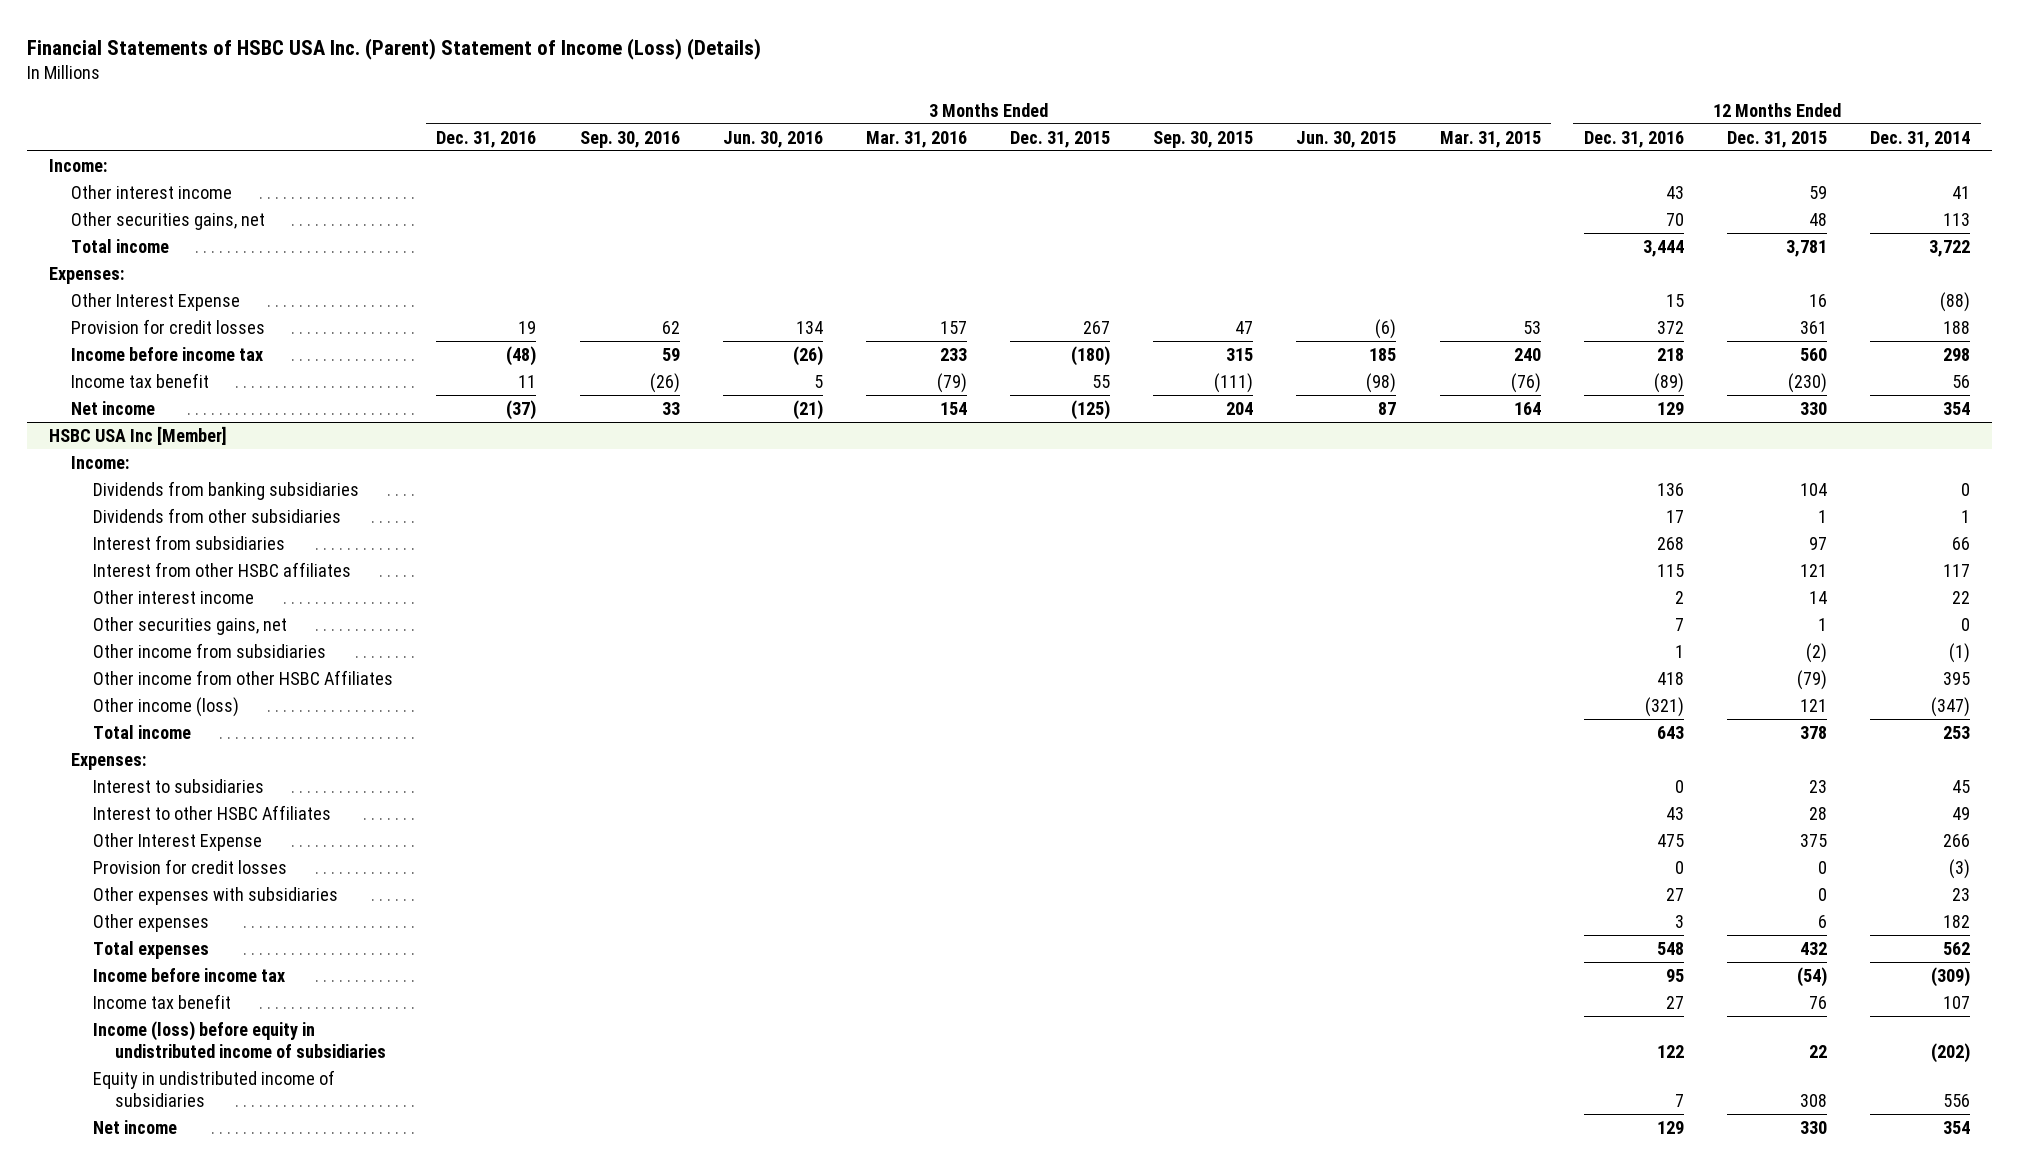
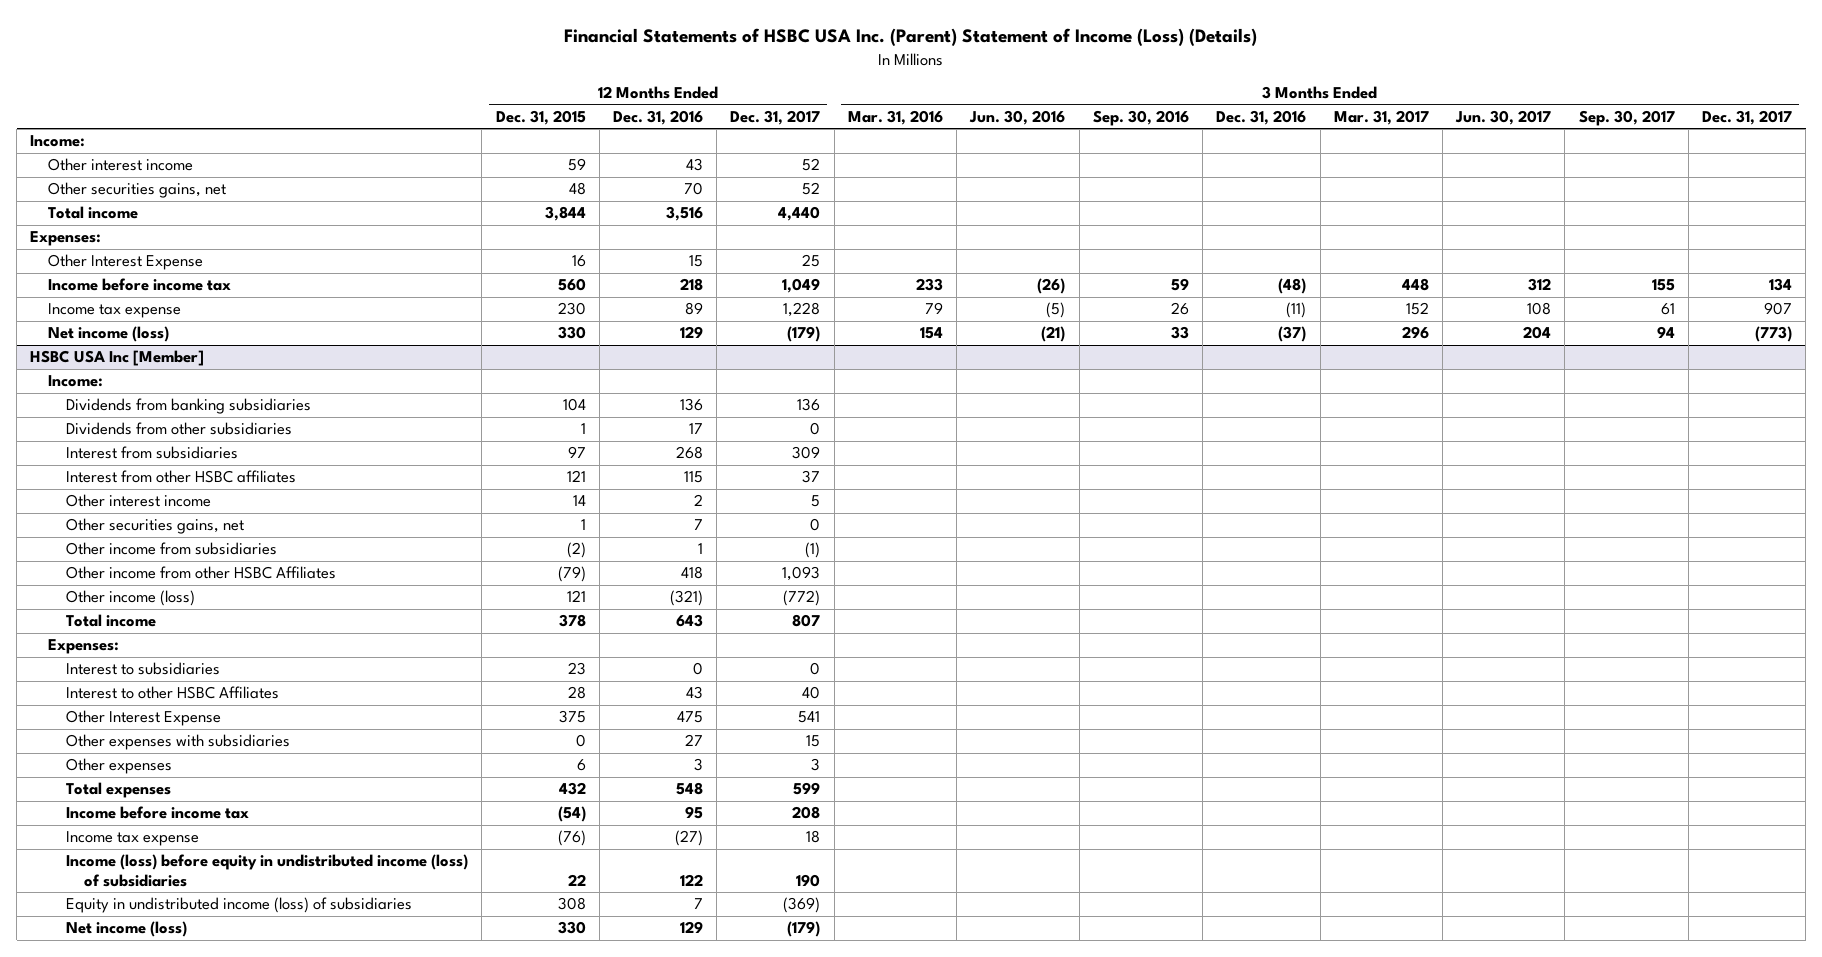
- | 3 Months Ended Dec. 31, 2016 | 3 Months Ended Sep. 30, 2016 | 3 Months Ended Jun. 30, 2016 | 3 Months Ended Mar. 31, 2016 | 3 Months Ended Dec. 31, 2015 | 3 Months Ended Sep. 30, 2015 | 3 Months Ended Jun. 30, 2015 | 3 Months Ended Mar. 31, 2015 | 12 Months Ended Dec. 31, 2016 | 12 Months Ended Dec. 31, 2015 | 12 Months Ended Dec. 31, 2014
+ | 12 Months Ended Dec. 31, 2015 | 12 Months Ended Dec. 31, 2016 | 12 Months Ended Dec. 31, 2017 | 3 Months Ended Mar. 31, 2016 | 3 Months Ended Jun. 30, 2016 | 3 Months Ended Sep. 30, 2016 | 3 Months Ended Dec. 31, 2016 | 3 Months Ended Mar. 31, 2017 | 3 Months Ended Jun. 30, 2017 | 3 Months Ended Sep. 30, 2017 | 3 Months Ended Dec. 31, 2017
- Total income | | | | | | | | | 3,444 | 3,781 | 3,722
+ Total income | 3,844 | 3,516 | 4,440 | | | | | | | |
- Provision for credit losses | 19 | 62 | 134 | 157 | 267 | 47 | (6) | 53 | 372 | 361 | 188
- Income tax benefit | 11 | (26) | 5 | (79) | 55 | (111) | (98) | (76) | (89) | (230) | 56
- Net income | (37) | 33 | (21) | 154 | (125) | 204 | 87 | 164 | 129 | 330 | 354
+ Income tax expense | 230 | 89 | 1,228 | 79 | (5) | 26 | (11) | 152 | 108 | 61 | 907
+ Net income (loss) | 330 | 129 | (179) | 154 | (21) | 33 | (37) | 296 | 204 | 94 | (773)
@ HSBC USA Inc [Member]
- Provision for credit losses | | | | | | | | | 0 | 0 | (3)
- Income tax benefit | | | | | | | | | 27 | 76 | 107
- Income (loss) before equity in undistributed income of subsidiaries | | | | | | | | | 122 | 22 | (202)
- Equity in undistributed income of subsidiaries | | | | | | | | | 7 | 308 | 556
- Net income | | | | | | | | | 129 | 330 | 354
+ Income tax expense | (76) | (27) | 18 | | | | | | | |
+ Income (loss) before equity in undistributed income (loss) of subsidiaries | 22 | 122 | 190 | | | | | | | |
+ Equity in undistributed income (loss) of subsidiaries | 308 | 7 | (369) | | | | | | | |
+ Net income (loss) | 330 | 129 | (179) | | | | | | | |

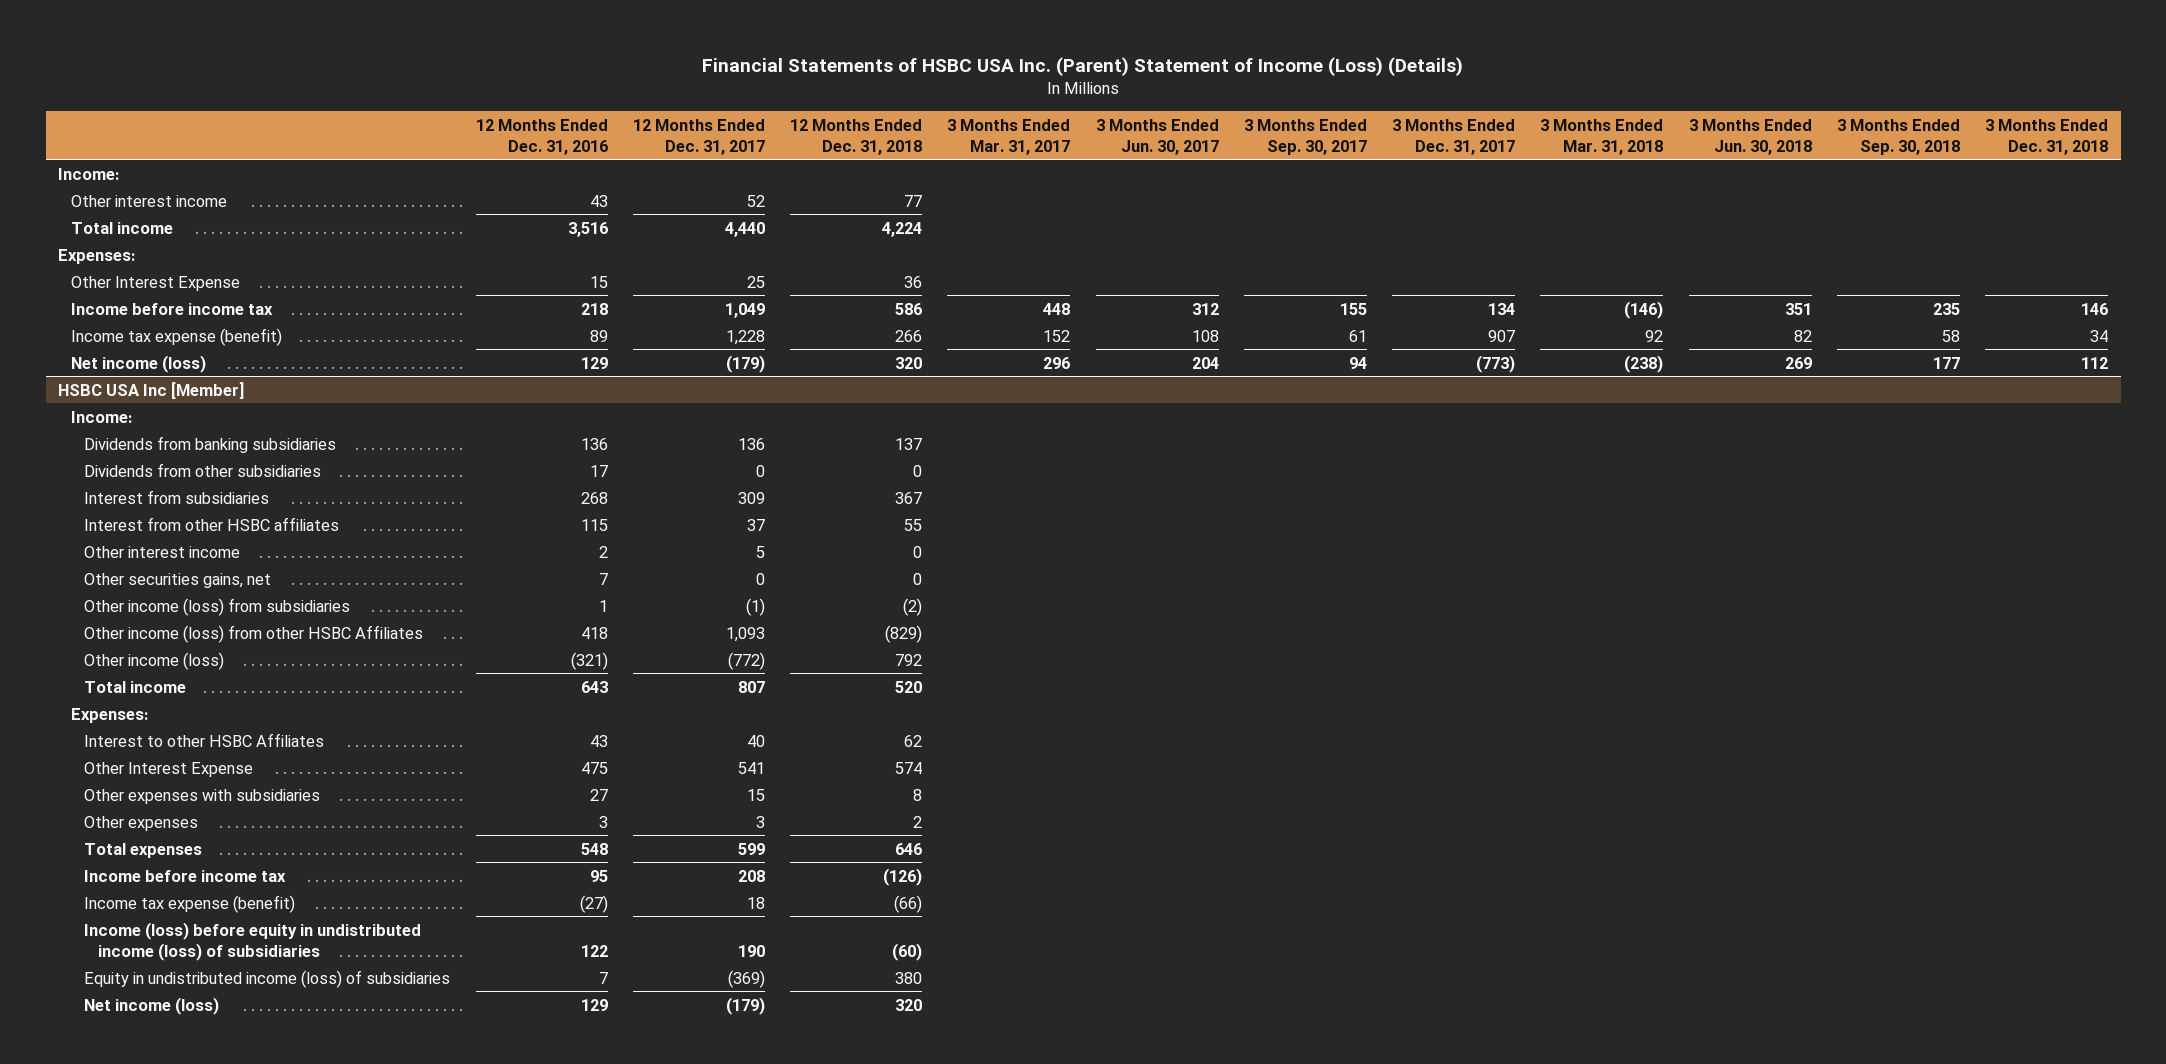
- | 12 Months Ended Dec. 31, 2015 | 12 Months Ended Dec. 31, 2016 | 12 Months Ended Dec. 31, 2017 | 3 Months Ended Mar. 31, 2016 | 3 Months Ended Jun. 30, 2016 | 3 Months Ended Sep. 30, 2016 | 3 Months Ended Dec. 31, 2016 | 3 Months Ended Mar. 31, 2017 | 3 Months Ended Jun. 30, 2017 | 3 Months Ended Sep. 30, 2017 | 3 Months Ended Dec. 31, 2017
+ | 12 Months Ended Dec. 31, 2016 | 12 Months Ended Dec. 31, 2017 | 12 Months Ended Dec. 31, 2018 | 3 Months Ended Mar. 31, 2017 | 3 Months Ended Jun. 30, 2017 | 3 Months Ended Sep. 30, 2017 | 3 Months Ended Dec. 31, 2017 | 3 Months Ended Mar. 31, 2018 | 3 Months Ended Jun. 30, 2018 | 3 Months Ended Sep. 30, 2018 | 3 Months Ended Dec. 31, 2018
- Other securities gains, net | 48 | 70 | 52 | | | | | | | |
- Income tax expense | 230 | 89 | 1,228 | 79 | (5) | 26 | (11) | 152 | 108 | 61 | 907
+ Income tax expense (benefit) | 89 | 1,228 | 266 | 152 | 108 | 61 | 907 | 92 | 82 | 58 | 34
@ HSBC USA Inc [Member]
- Other income from subsidiaries | (2) | 1 | (1) | | | | | | | |
- Other income from other HSBC Affiliates | (79) | 418 | 1,093 | | | | | | | |
+ Other income (loss) from subsidiaries | 1 | (1) | (2) | | | | | | | |
+ Other income (loss) from other HSBC Affiliates | 418 | 1,093 | (829) | | | | | | | |
- Interest to subsidiaries | 23 | 0 | 0 | | | | | | | |
- Income tax expense | (76) | (27) | 18 | | | | | | | |
+ Income tax expense (benefit) | (27) | 18 | (66) | | | | | | | |

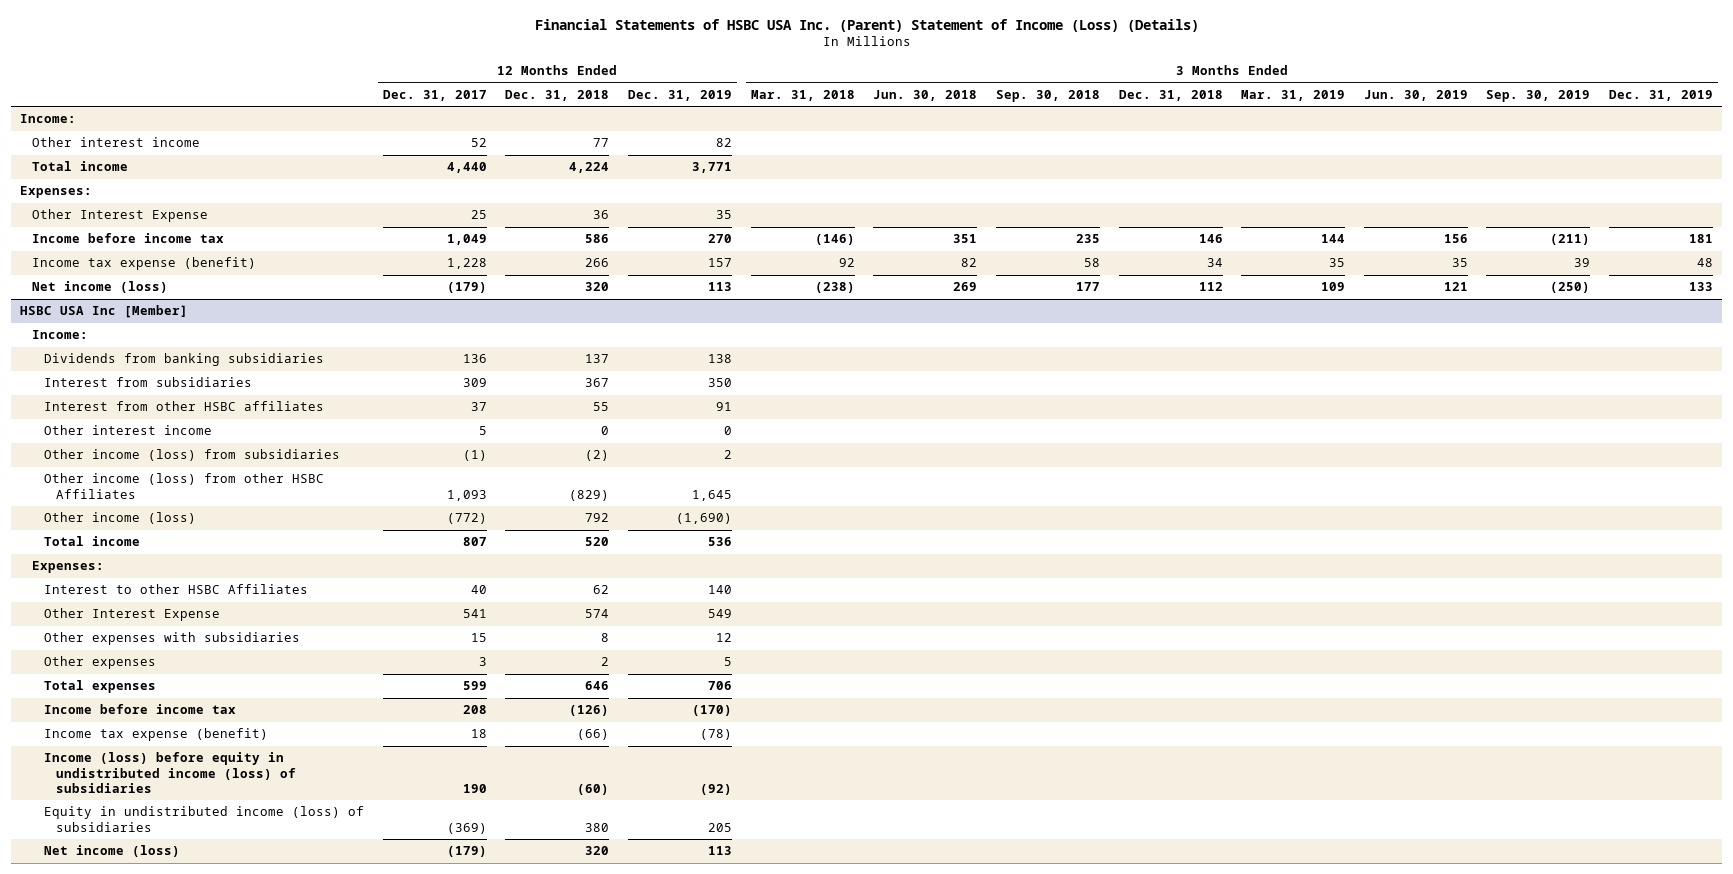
- | 12 Months Ended Dec. 31, 2016 | 12 Months Ended Dec. 31, 2017 | 12 Months Ended Dec. 31, 2018 | 3 Months Ended Mar. 31, 2017 | 3 Months Ended Jun. 30, 2017 | 3 Months Ended Sep. 30, 2017 | 3 Months Ended Dec. 31, 2017 | 3 Months Ended Mar. 31, 2018 | 3 Months Ended Jun. 30, 2018 | 3 Months Ended Sep. 30, 2018 | 3 Months Ended Dec. 31, 2018
+ | 12 Months Ended Dec. 31, 2017 | 12 Months Ended Dec. 31, 2018 | 12 Months Ended Dec. 31, 2019 | 3 Months Ended Mar. 31, 2018 | 3 Months Ended Jun. 30, 2018 | 3 Months Ended Sep. 30, 2018 | 3 Months Ended Dec. 31, 2018 | 3 Months Ended Mar. 31, 2019 | 3 Months Ended Jun. 30, 2019 | 3 Months Ended Sep. 30, 2019 | 3 Months Ended Dec. 31, 2019
@ HSBC USA Inc [Member]
- Dividends from other subsidiaries | 17 | 0 | 0 | | | | | | | |
- Other securities gains, net | 7 | 0 | 0 | | | | | | | |

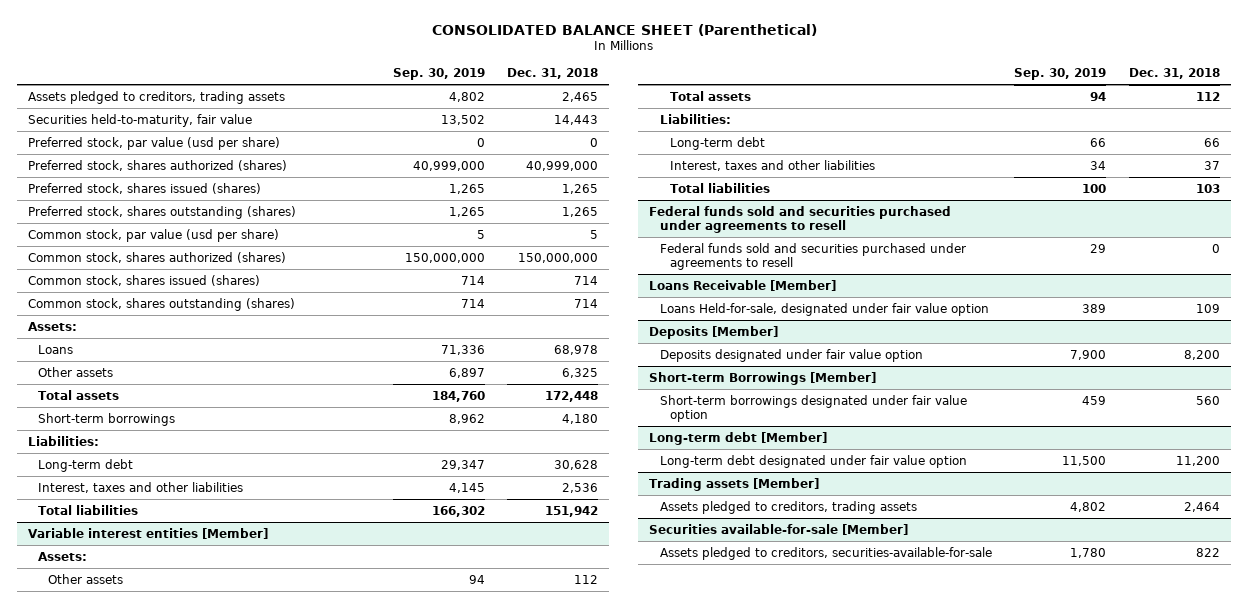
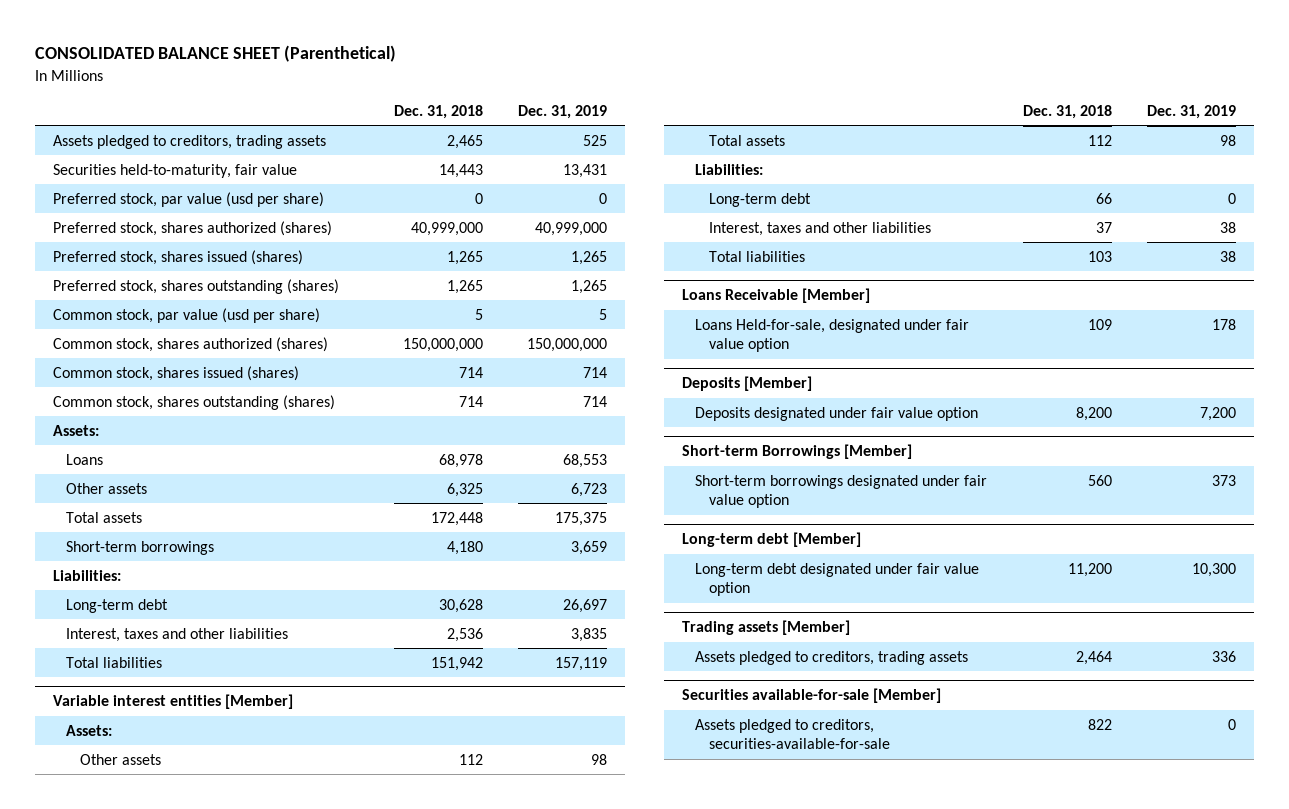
- | Sep. 30, 2019 | Dec. 31, 2018
+ | Dec. 31, 2018 | Dec. 31, 2019
- Federal funds sold and securities purchased under agreements to resell
- Federal funds sold and securities purchased under agreements to resell | 29 | 0

